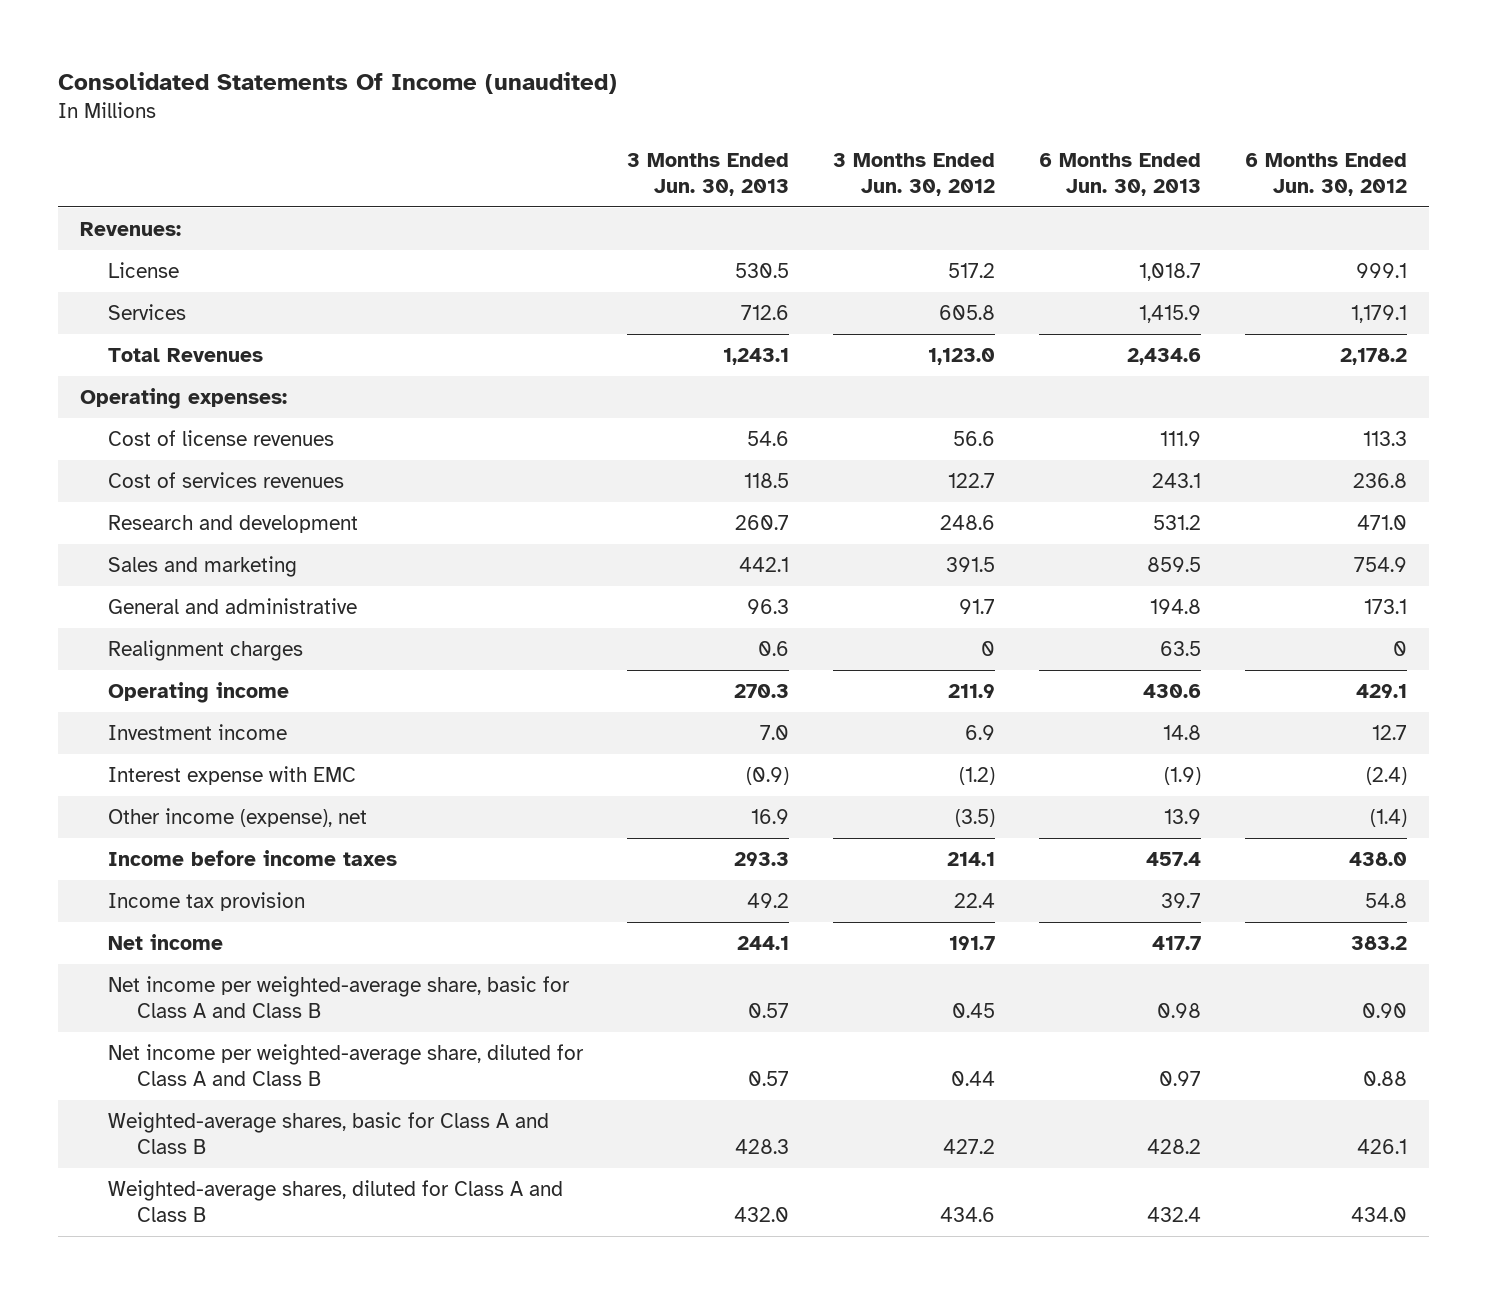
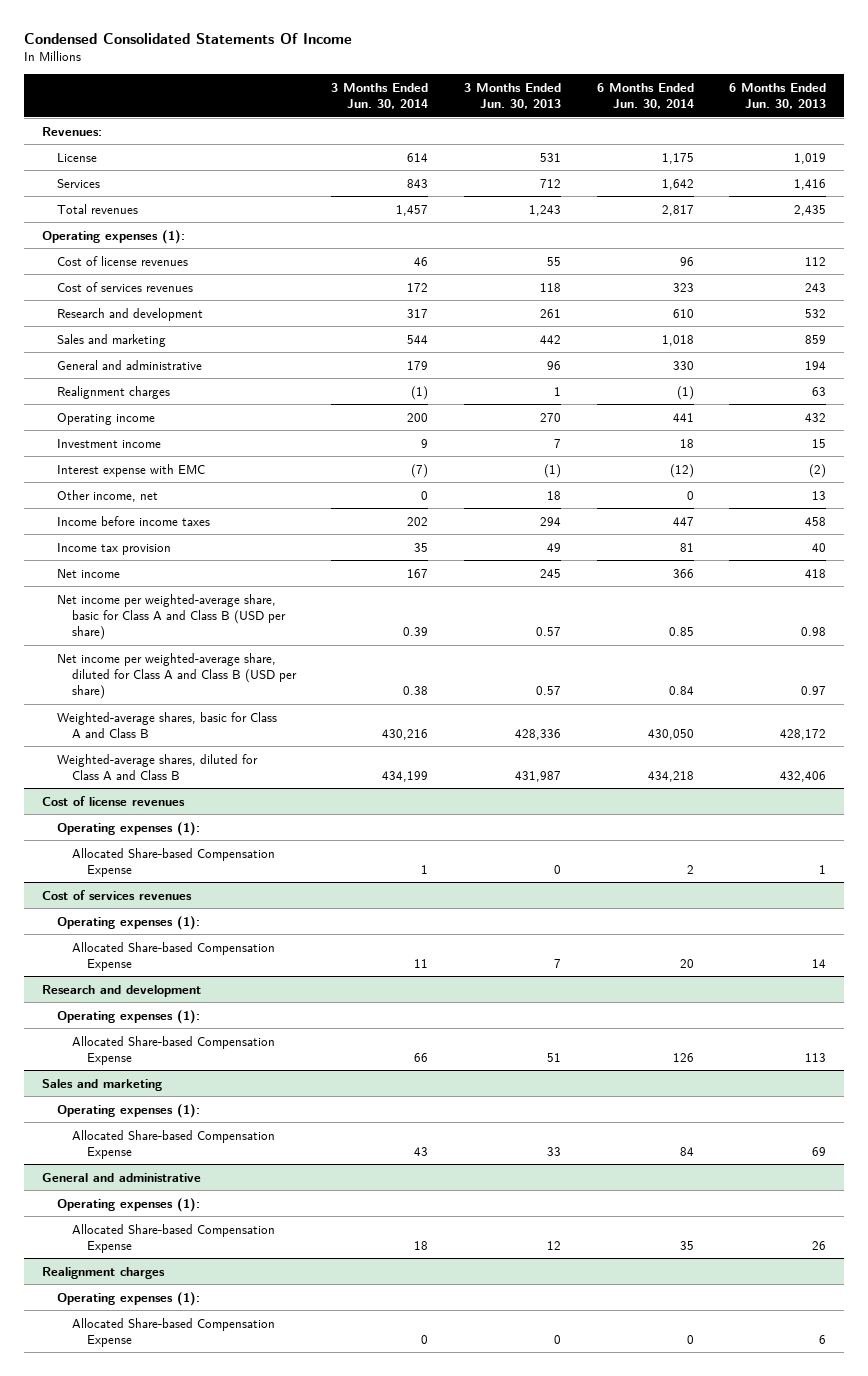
- Consolidated Statements Of Income (unaudited)
+ Condensed Consolidated Statements Of Income
- | 3 Months Ended Jun. 30, 2013 | 3 Months Ended Jun. 30, 2012 | 6 Months Ended Jun. 30, 2013 | 6 Months Ended Jun. 30, 2012
+ | 3 Months Ended Jun. 30, 2014 | 3 Months Ended Jun. 30, 2013 | 6 Months Ended Jun. 30, 2014 | 6 Months Ended Jun. 30, 2013
- License | 530.5 | 517.2 | 1,018.7 | 999.1
- Services | 712.6 | 605.8 | 1,415.9 | 1,179.1
- Total Revenues | 1,243.1 | 1,123.0 | 2,434.6 | 2,178.2
- Operating expenses:
- Cost of license revenues | 54.6 | 56.6 | 111.9 | 113.3
- Cost of services revenues | 118.5 | 122.7 | 243.1 | 236.8
- Research and development | 260.7 | 248.6 | 531.2 | 471.0
- Sales and marketing | 442.1 | 391.5 | 859.5 | 754.9
- General and administrative | 96.3 | 91.7 | 194.8 | 173.1
- Realignment charges | 0.6 | 0 | 63.5 | 0
- Operating income | 270.3 | 211.9 | 430.6 | 429.1
- Investment income | 7.0 | 6.9 | 14.8 | 12.7
- Interest expense with EMC | (0.9) | (1.2) | (1.9) | (2.4)
- Other income (expense), net | 16.9 | (3.5) | 13.9 | (1.4)
- Income before income taxes | 293.3 | 214.1 | 457.4 | 438.0
- Income tax provision | 49.2 | 22.4 | 39.7 | 54.8
- Net income | 244.1 | 191.7 | 417.7 | 383.2
- Net income per weighted-average share, basic for Class A and Class B | 0.57 | 0.45 | 0.98 | 0.90
- Net income per weighted-average share, diluted for Class A and Class B | 0.57 | 0.44 | 0.97 | 0.88
- Weighted-average shares, basic for Class A and Class B | 428.3 | 427.2 | 428.2 | 426.1
- Weighted-average shares, diluted for Class A and Class B | 432.0 | 434.6 | 432.4 | 434.0
+ License | 614 | 531 | 1,175 | 1,019
+ Services | 843 | 712 | 1,642 | 1,416
+ Total revenues | 1,457 | 1,243 | 2,817 | 2,435
+ Operating expenses (1):
+ Cost of license revenues | 46 | 55 | 96 | 112
+ Cost of services revenues | 172 | 118 | 323 | 243
+ Research and development | 317 | 261 | 610 | 532
+ Sales and marketing | 544 | 442 | 1,018 | 859
+ General and administrative | 179 | 96 | 330 | 194
+ Realignment charges | (1) | 1 | (1) | 63
+ Operating income | 200 | 270 | 441 | 432
+ Investment income | 9 | 7 | 18 | 15
+ Interest expense with EMC | (7) | (1) | (12) | (2)
+ Other income, net | 0 | 18 | 0 | 13
+ Income before income taxes | 202 | 294 | 447 | 458
+ Income tax provision | 35 | 49 | 81 | 40
+ Net income | 167 | 245 | 366 | 418
+ Net income per weighted-average share, basic for Class A and Class B (USD per share) | 0.39 | 0.57 | 0.85 | 0.98
+ Net income per weighted-average share, diluted for Class A and Class B (USD per share) | 0.38 | 0.57 | 0.84 | 0.97
+ Weighted-average shares, basic for Class A and Class B | 430,216 | 428,336 | 430,050 | 428,172
+ Weighted-average shares, diluted for Class A and Class B | 434,199 | 431,987 | 434,218 | 432,406
+ Cost of license revenues
+ Operating expenses (1):
+ Allocated Share-based Compensation Expense | 1 | 0 | 2 | 1
+ Cost of services revenues
+ Operating expenses (1):
+ Allocated Share-based Compensation Expense | 11 | 7 | 20 | 14
+ Research and development
+ Operating expenses (1):
+ Allocated Share-based Compensation Expense | 66 | 51 | 126 | 113
+ Sales and marketing
+ Operating expenses (1):
+ Allocated Share-based Compensation Expense | 43 | 33 | 84 | 69
+ General and administrative
+ Operating expenses (1):
+ Allocated Share-based Compensation Expense | 18 | 12 | 35 | 26
+ Realignment charges
+ Operating expenses (1):
+ Allocated Share-based Compensation Expense | 0 | 0 | 0 | 6

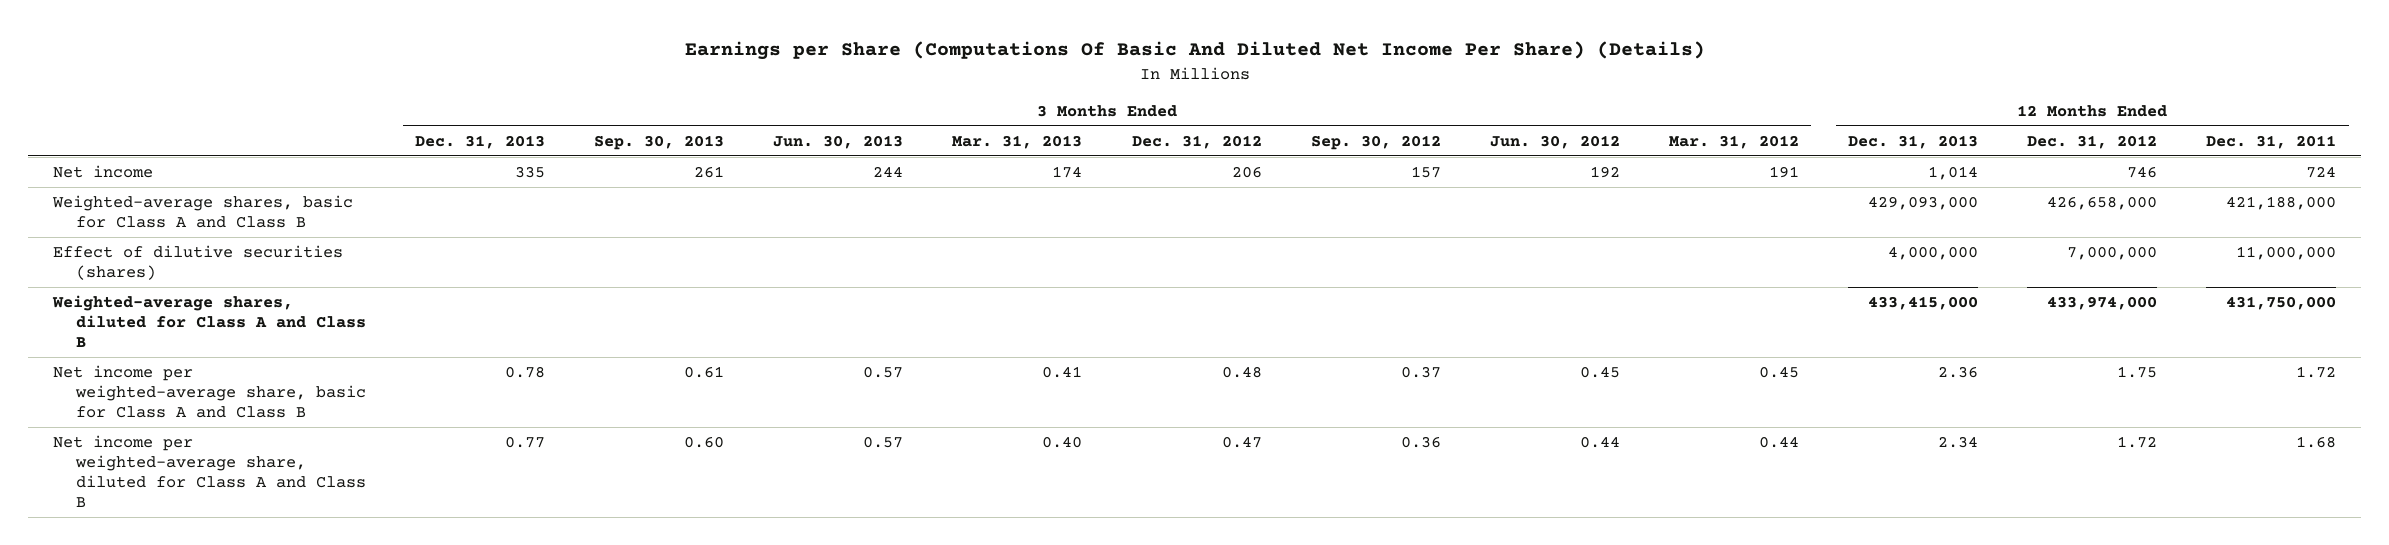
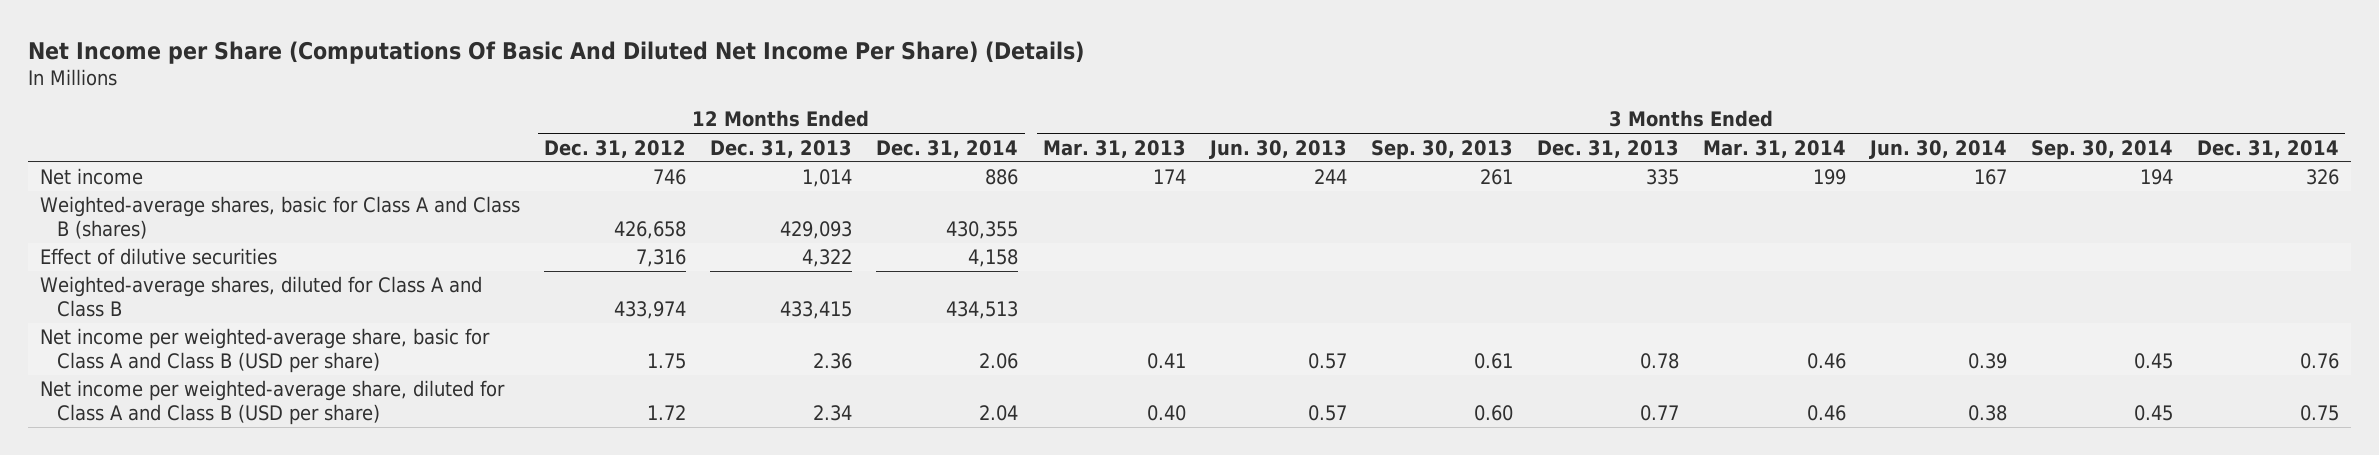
- Earnings per Share (Computations Of Basic And Diluted Net Income Per Share) (Details)
+ Net Income per Share (Computations Of Basic And Diluted Net Income Per Share) (Details)
- | 3 Months Ended Dec. 31, 2013 | 3 Months Ended Sep. 30, 2013 | 3 Months Ended Jun. 30, 2013 | 3 Months Ended Mar. 31, 2013 | 3 Months Ended Dec. 31, 2012 | 3 Months Ended Sep. 30, 2012 | 3 Months Ended Jun. 30, 2012 | 3 Months Ended Mar. 31, 2012 | 12 Months Ended Dec. 31, 2013 | 12 Months Ended Dec. 31, 2012 | 12 Months Ended Dec. 31, 2011
+ | 12 Months Ended Dec. 31, 2012 | 12 Months Ended Dec. 31, 2013 | 12 Months Ended Dec. 31, 2014 | 3 Months Ended Mar. 31, 2013 | 3 Months Ended Jun. 30, 2013 | 3 Months Ended Sep. 30, 2013 | 3 Months Ended Dec. 31, 2013 | 3 Months Ended Mar. 31, 2014 | 3 Months Ended Jun. 30, 2014 | 3 Months Ended Sep. 30, 2014 | 3 Months Ended Dec. 31, 2014
- Weighted-average shares, basic for Class A and Class B | | | | | | | | | 429,093,000 | 426,658,000 | 421,188,000
- Effect of dilutive securities (shares) | | | | | | | | | 4,000,000 | 7,000,000 | 11,000,000
- Weighted-average shares, diluted for Class A and Class B | | | | | | | | | 433,415,000 | 433,974,000 | 431,750,000
- Net income per weighted-average share, basic for Class A and Class B | 0.78 | 0.61 | 0.57 | 0.41 | 0.48 | 0.37 | 0.45 | 0.45 | 2.36 | 1.75 | 1.72
- Net income per weighted-average share, diluted for Class A and Class B | 0.77 | 0.60 | 0.57 | 0.40 | 0.47 | 0.36 | 0.44 | 0.44 | 2.34 | 1.72 | 1.68
+ Weighted-average shares, basic for Class A and Class B (shares) | 426,658 | 429,093 | 430,355 | | | | | | | |
+ Effect of dilutive securities | 7,316 | 4,322 | 4,158 | | | | | | | |
+ Weighted-average shares, diluted for Class A and Class B | 433,974 | 433,415 | 434,513 | | | | | | | |
+ Net income per weighted-average share, basic for Class A and Class B (USD per share) | 1.75 | 2.36 | 2.06 | 0.41 | 0.57 | 0.61 | 0.78 | 0.46 | 0.39 | 0.45 | 0.76
+ Net income per weighted-average share, diluted for Class A and Class B (USD per share) | 1.72 | 2.34 | 2.04 | 0.40 | 0.57 | 0.60 | 0.77 | 0.46 | 0.38 | 0.45 | 0.75

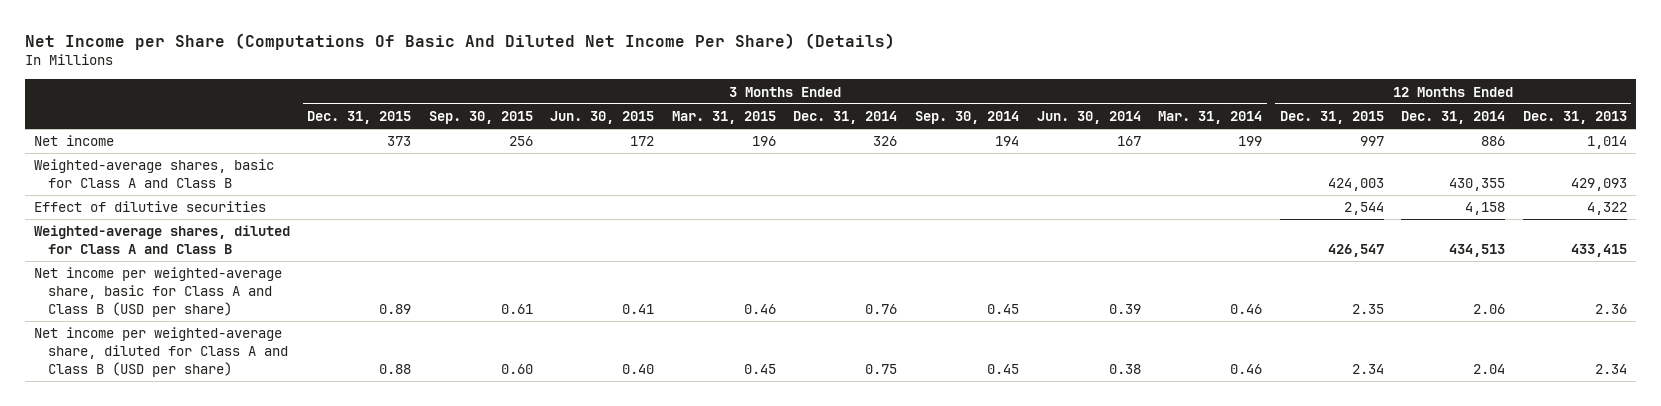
- | 12 Months Ended Dec. 31, 2012 | 12 Months Ended Dec. 31, 2013 | 12 Months Ended Dec. 31, 2014 | 3 Months Ended Mar. 31, 2013 | 3 Months Ended Jun. 30, 2013 | 3 Months Ended Sep. 30, 2013 | 3 Months Ended Dec. 31, 2013 | 3 Months Ended Mar. 31, 2014 | 3 Months Ended Jun. 30, 2014 | 3 Months Ended Sep. 30, 2014 | 3 Months Ended Dec. 31, 2014
+ | 3 Months Ended Dec. 31, 2015 | 3 Months Ended Sep. 30, 2015 | 3 Months Ended Jun. 30, 2015 | 3 Months Ended Mar. 31, 2015 | 3 Months Ended Dec. 31, 2014 | 3 Months Ended Sep. 30, 2014 | 3 Months Ended Jun. 30, 2014 | 3 Months Ended Mar. 31, 2014 | 12 Months Ended Dec. 31, 2015 | 12 Months Ended Dec. 31, 2014 | 12 Months Ended Dec. 31, 2013
- Weighted-average shares, basic for Class A and Class B (shares) | 426,658 | 429,093 | 430,355 | | | | | | | |
+ Weighted-average shares, basic for Class A and Class B | | | | | | | | | 424,003 | 430,355 | 429,093

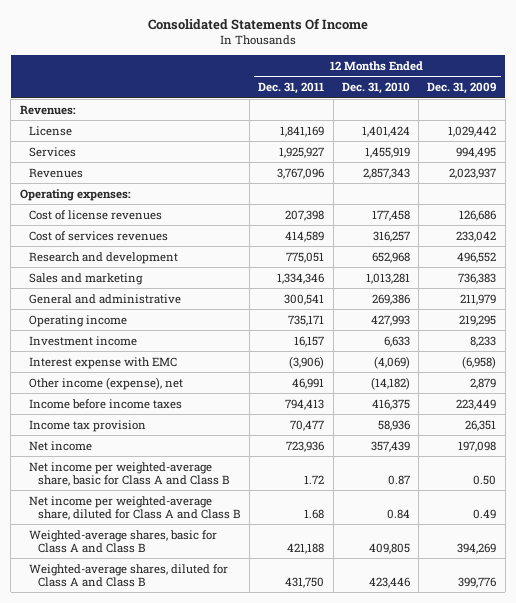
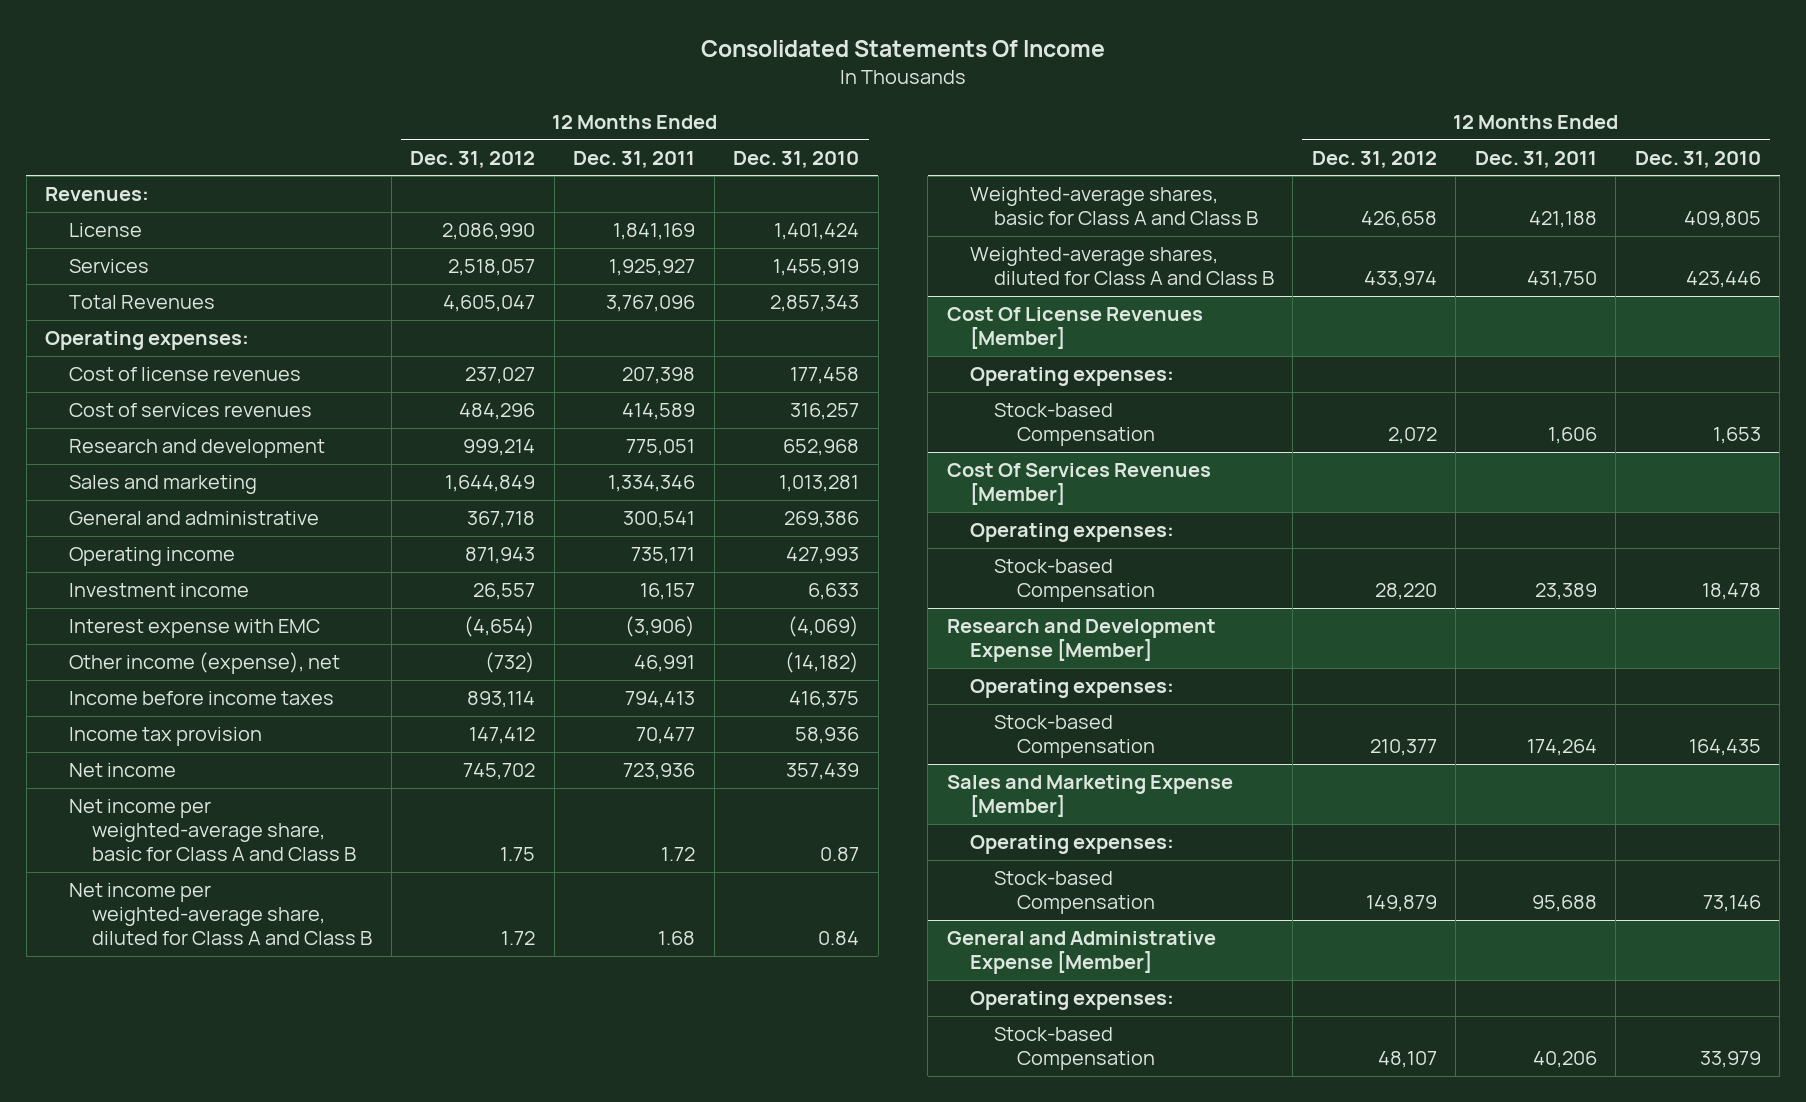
- | 12 Months Ended Dec. 31, 2011 | 12 Months Ended Dec. 31, 2010 | 12 Months Ended Dec. 31, 2009
+ | 12 Months Ended Dec. 31, 2012 | 12 Months Ended Dec. 31, 2011 | 12 Months Ended Dec. 31, 2010
- Revenues | 3,767,096 | 2,857,343 | 2,023,937
+ Total Revenues | 4,605,047 | 3,767,096 | 2,857,343
+ Cost Of License Revenues [Member]
+ Operating expenses:
+ Stock-based Compensation | 2,072 | 1,606 | 1,653
+ Cost Of Services Revenues [Member]
+ Operating expenses:
+ Stock-based Compensation | 28,220 | 23,389 | 18,478
+ Research and Development Expense [Member]
+ Operating expenses:
+ Stock-based Compensation | 210,377 | 174,264 | 164,435
+ Sales and Marketing Expense [Member]
+ Operating expenses:
+ Stock-based Compensation | 149,879 | 95,688 | 73,146
+ General and Administrative Expense [Member]
+ Operating expenses:
+ Stock-based Compensation | 48,107 | 40,206 | 33,979

